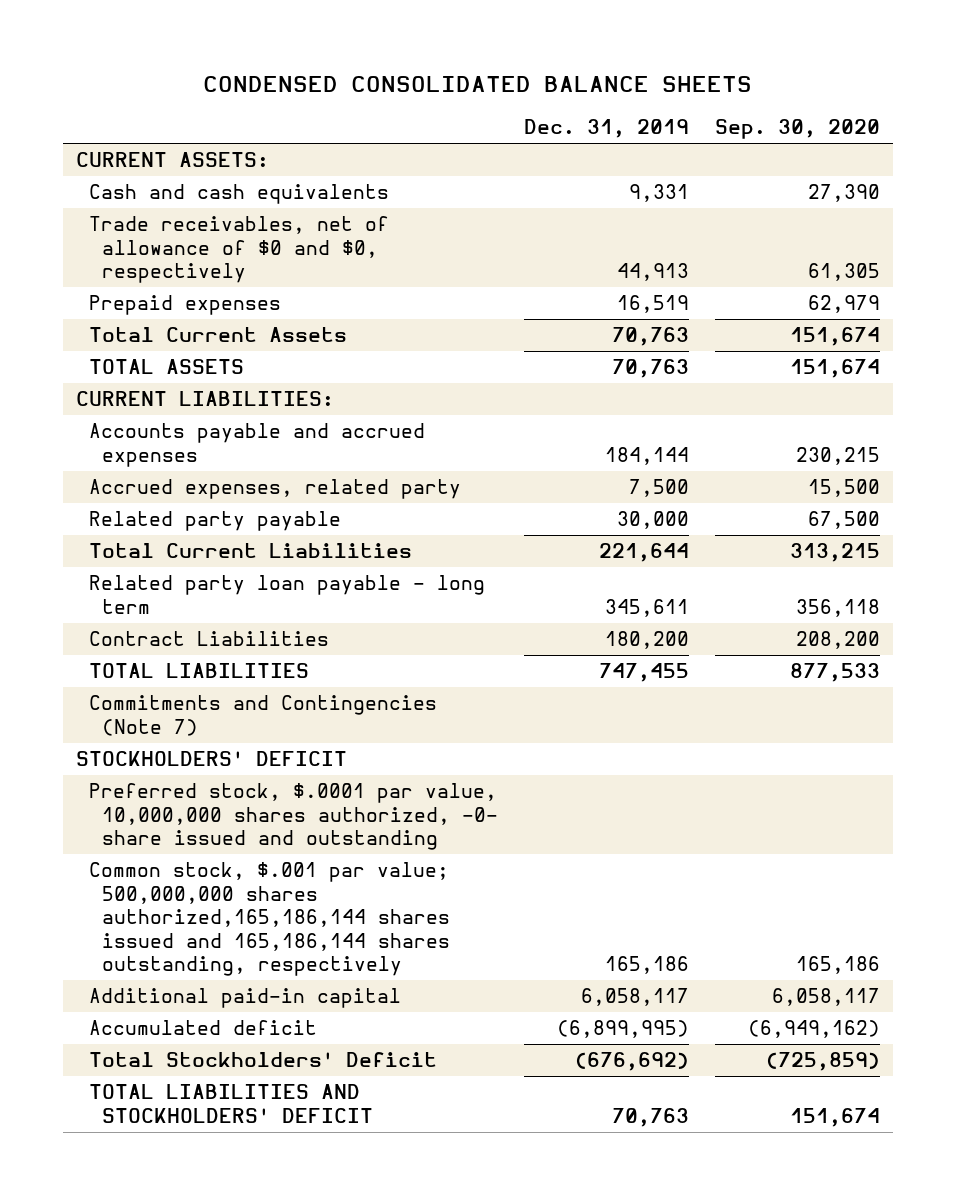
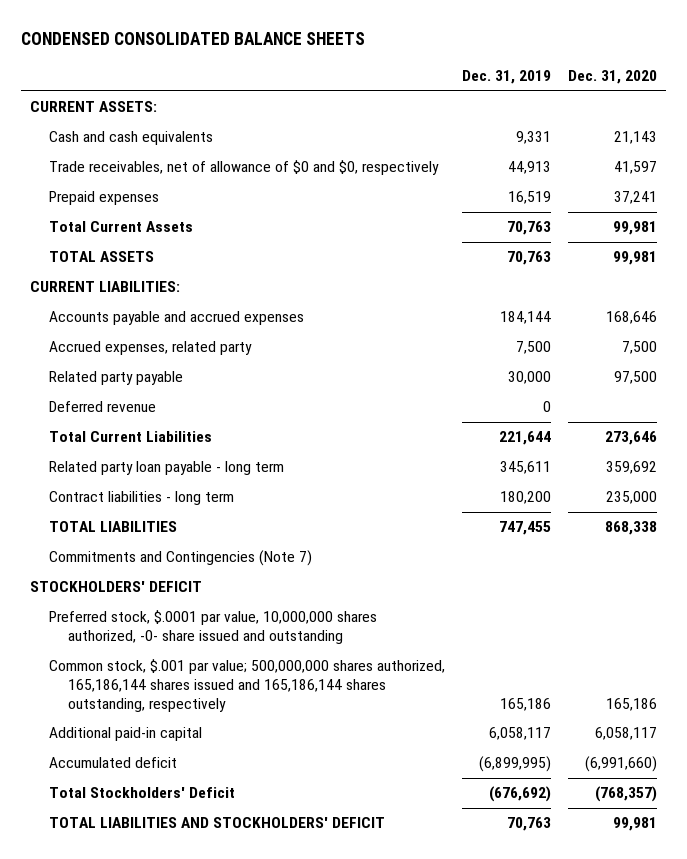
- | Dec. 31, 2019 | Sep. 30, 2020
+ | Dec. 31, 2019 | Dec. 31, 2020
+ Deferred revenue | 0 |
- Contract Liabilities | 180,200 | 208,200
+ Contract liabilities - long term | 180,200 | 235,000
- Common stock, $.001 par value; 500,000,000 shares authorized,165,186,144 shares issued and 165,186,144 shares outstanding, respectively | 165,186 | 165,186
+ Common stock, $.001 par value; 500,000,000 shares authorized, 165,186,144 shares issued and 165,186,144 shares outstanding, respectively | 165,186 | 165,186

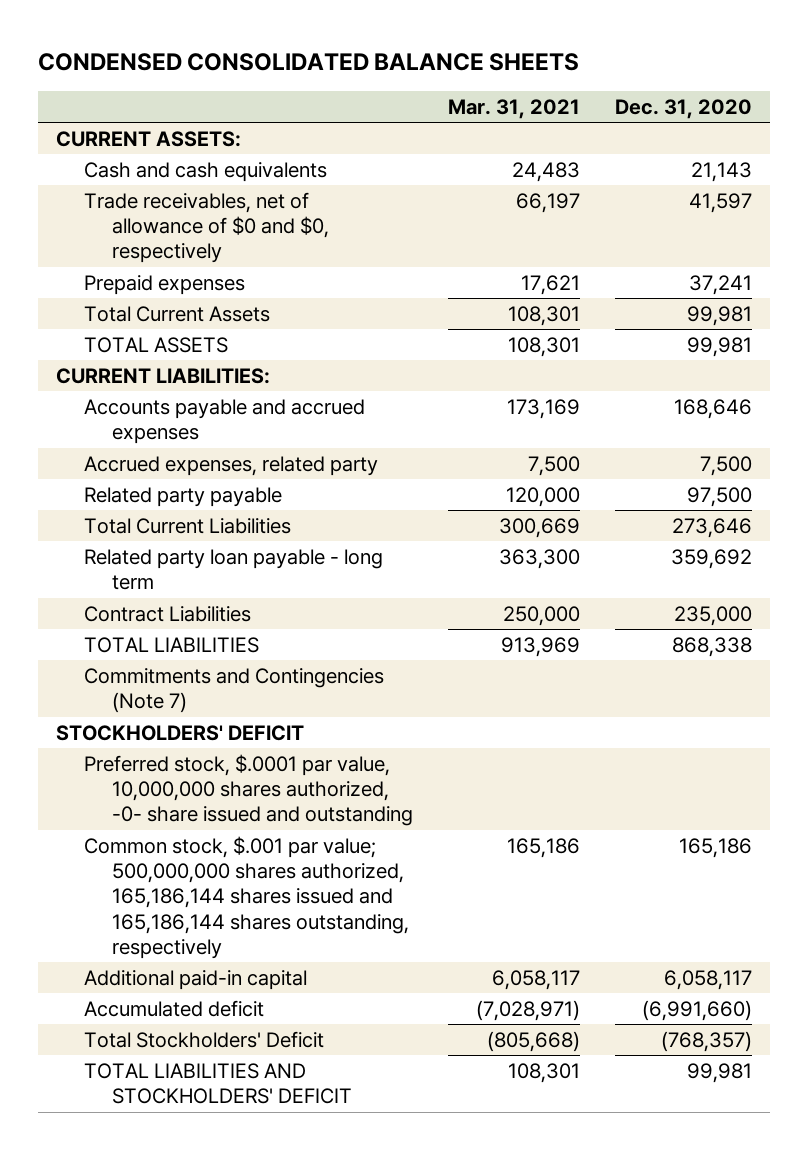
- | Dec. 31, 2019 | Dec. 31, 2020
+ | Mar. 31, 2021 | Dec. 31, 2020
- Deferred revenue | 0 |
- Contract liabilities - long term | 180,200 | 235,000
+ Contract Liabilities | 250,000 | 235,000

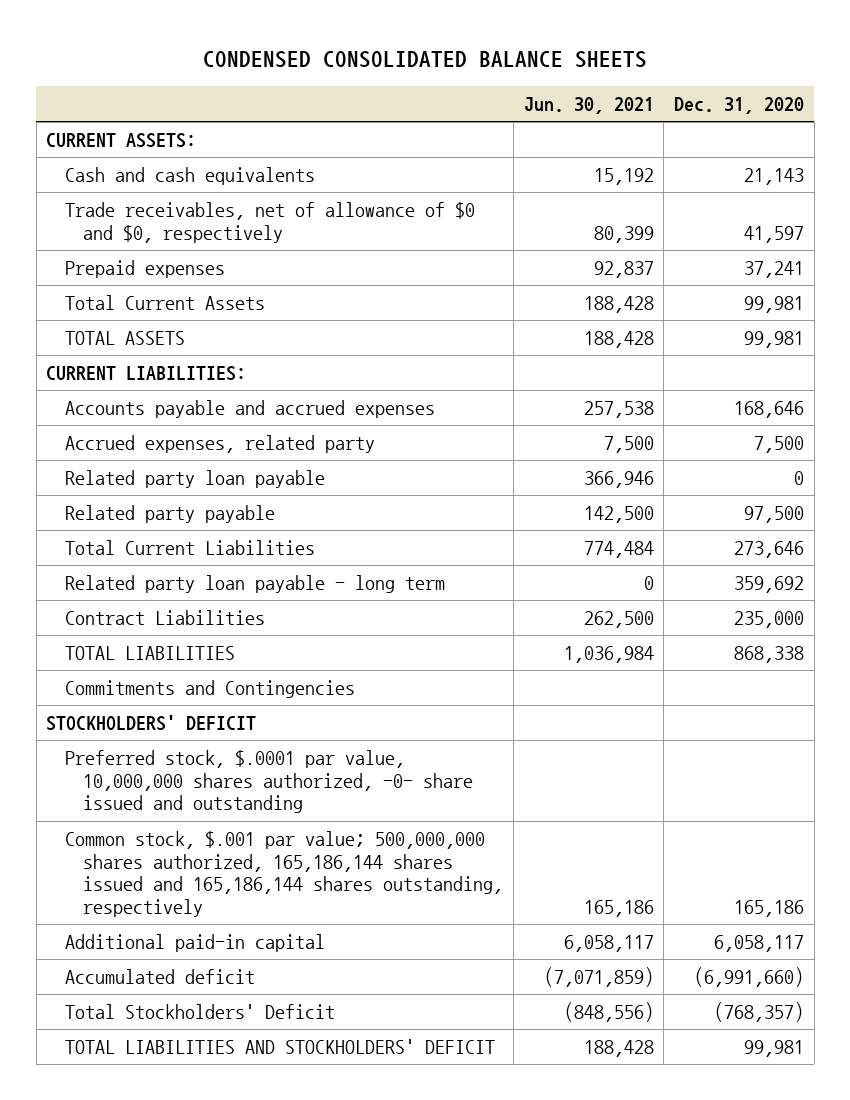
- | Mar. 31, 2021 | Dec. 31, 2020
+ | Jun. 30, 2021 | Dec. 31, 2020
+ Related party loan payable | 366,946 | 0
- Commitments and Contingencies (Note 7)
+ Commitments and Contingencies

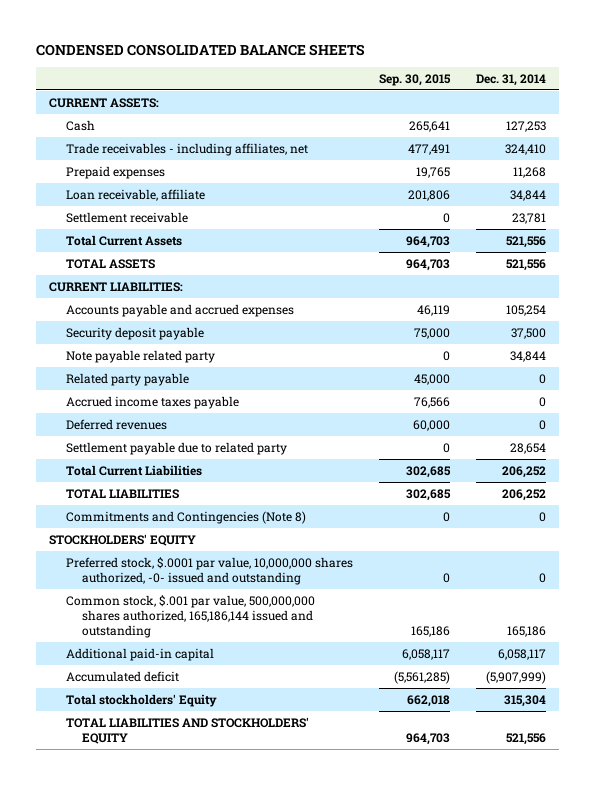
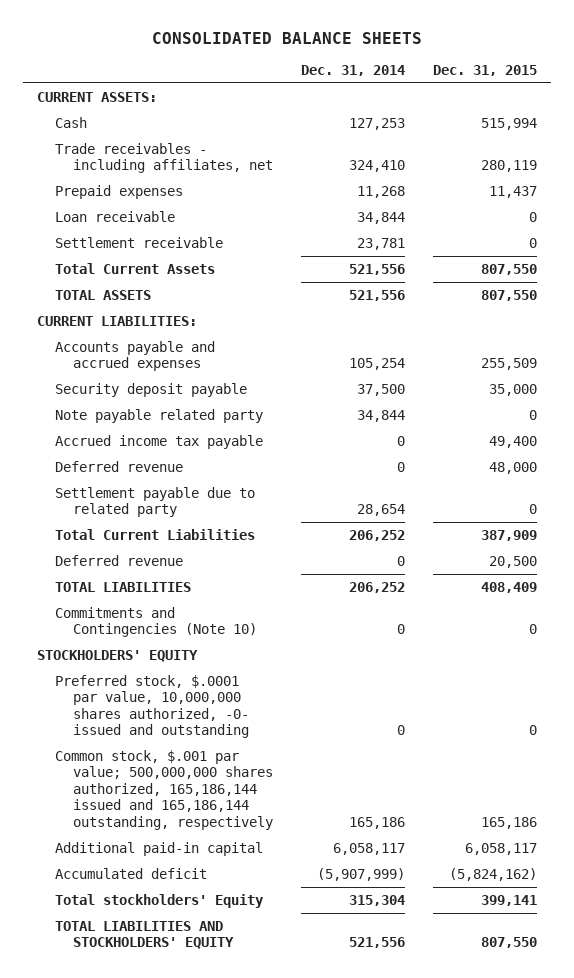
- CONDENSED CONSOLIDATED BALANCE SHEETS
+ CONSOLIDATED BALANCE SHEETS
- | Sep. 30, 2015 | Dec. 31, 2014
+ | Dec. 31, 2014 | Dec. 31, 2015
- Loan receivable, affiliate | 201,806 | 34,844
+ Loan receivable | 34,844 | 0
- Related party payable | 45,000 | 0
- Accrued income taxes payable | 76,566 | 0
- Deferred revenues | 60,000 | 0
+ Accrued income tax payable | 0 | 49,400
+ Deferred revenue | 0 | 48,000
+ Deferred revenue | 0 | 20,500
- Commitments and Contingencies (Note 8) | 0 | 0
+ Commitments and Contingencies (Note 10) | 0 | 0
- Common stock, $.001 par value, 500,000,000 shares authorized, 165,186,144 issued and outstanding | 165,186 | 165,186
+ Common stock, $.001 par value; 500,000,000 shares authorized, 165,186,144 issued and 165,186,144 outstanding, respectively | 165,186 | 165,186

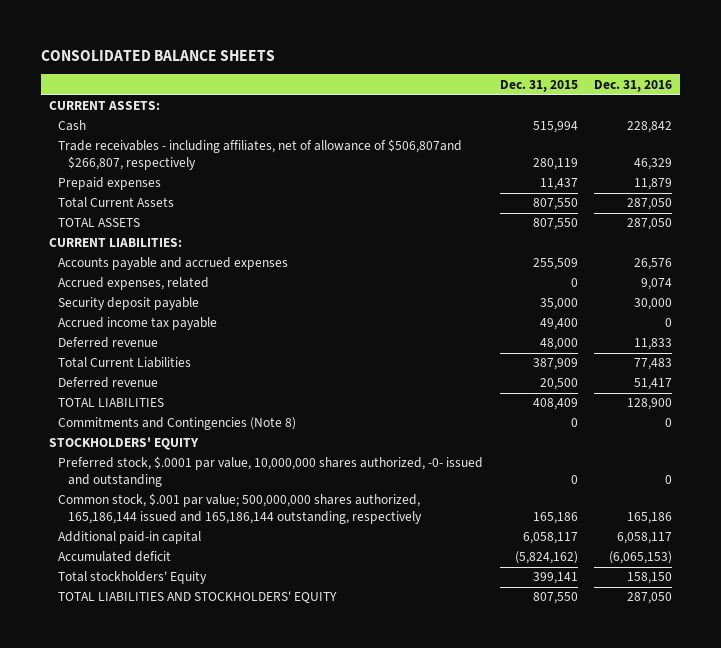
- | Dec. 31, 2014 | Dec. 31, 2015
+ | Dec. 31, 2015 | Dec. 31, 2016
- Trade receivables - including affiliates, net | 324,410 | 280,119
+ Trade receivables - including affiliates, net of allowance of $506,807and $266,807, respectively | 280,119 | 46,329
- Loan receivable | 34,844 | 0
- Settlement receivable | 23,781 | 0
+ Accrued expenses, related | 0 | 9,074
- Note payable related party | 34,844 | 0
- Settlement payable due to related party | 28,654 | 0
- Commitments and Contingencies (Note 10) | 0 | 0
+ Commitments and Contingencies (Note 8) | 0 | 0

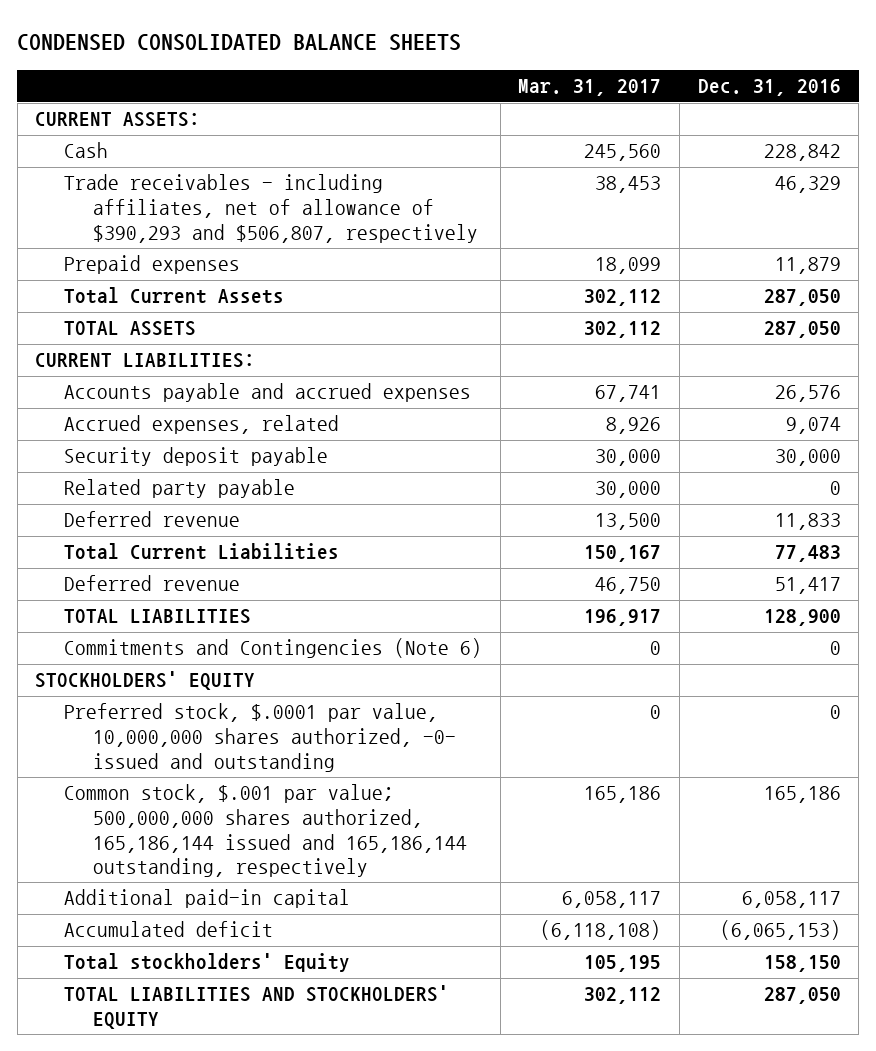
- CONSOLIDATED BALANCE SHEETS
+ CONDENSED CONSOLIDATED BALANCE SHEETS
- | Dec. 31, 2015 | Dec. 31, 2016
+ | Mar. 31, 2017 | Dec. 31, 2016
- Trade receivables - including affiliates, net of allowance of $506,807and $266,807, respectively | 280,119 | 46,329
+ Trade receivables - including affiliates, net of allowance of $390,293 and $506,807, respectively | 38,453 | 46,329
- Accrued income tax payable | 49,400 | 0
+ Related party payable | 30,000 | 0
- Commitments and Contingencies (Note 8) | 0 | 0
+ Commitments and Contingencies (Note 6) | 0 | 0

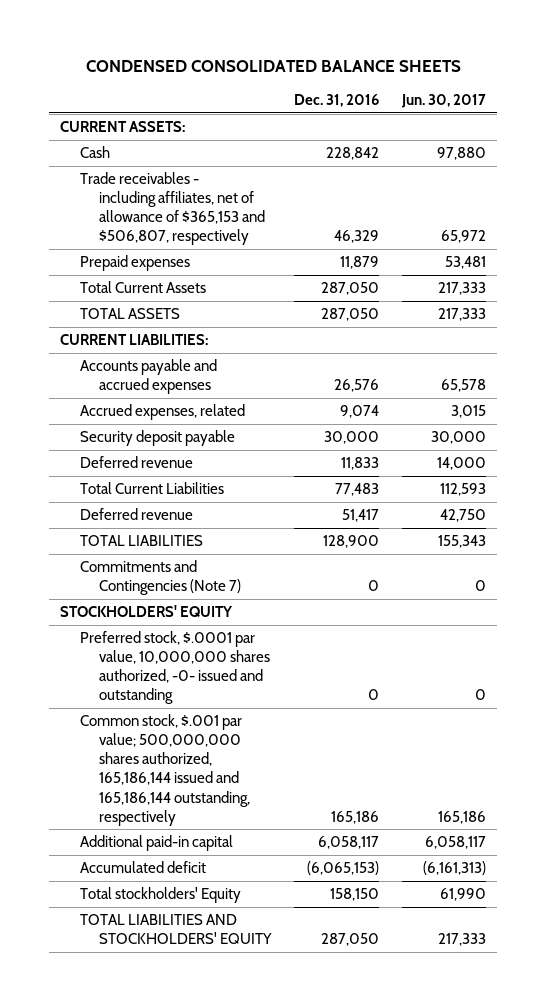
- | Mar. 31, 2017 | Dec. 31, 2016
+ | Dec. 31, 2016 | Jun. 30, 2017
- Trade receivables - including affiliates, net of allowance of $390,293 and $506,807, respectively | 38,453 | 46,329
+ Trade receivables - including affiliates, net of allowance of $365,153 and $506,807, respectively | 46,329 | 65,972
- Related party payable | 30,000 | 0
- Commitments and Contingencies (Note 6) | 0 | 0
+ Commitments and Contingencies (Note 7) | 0 | 0

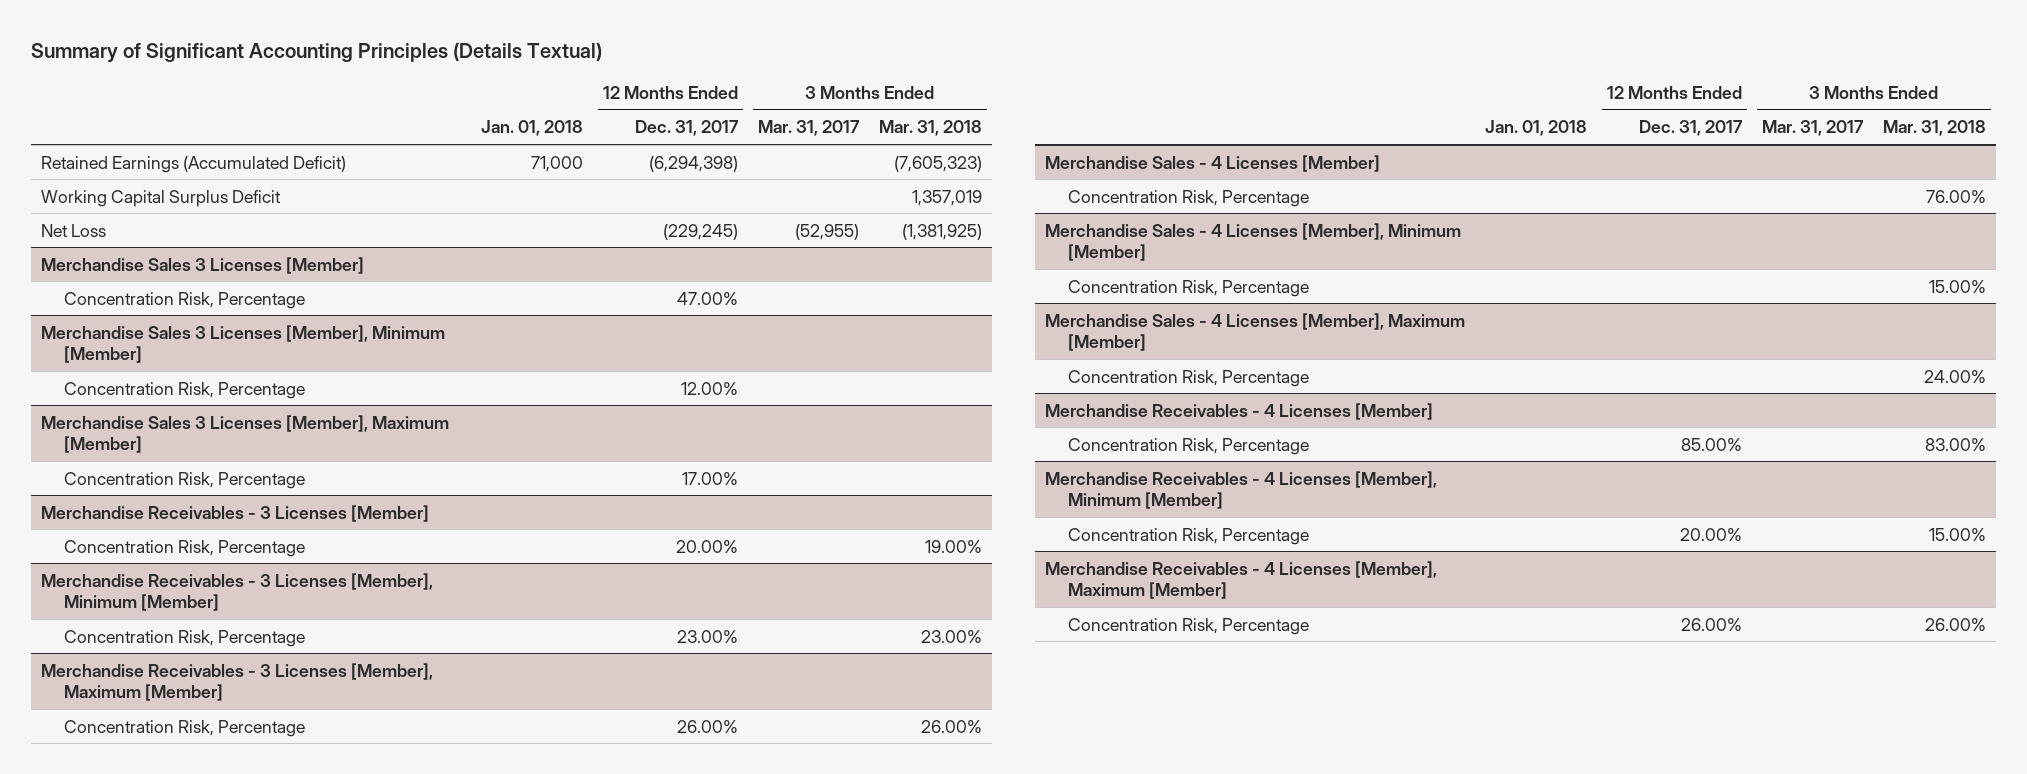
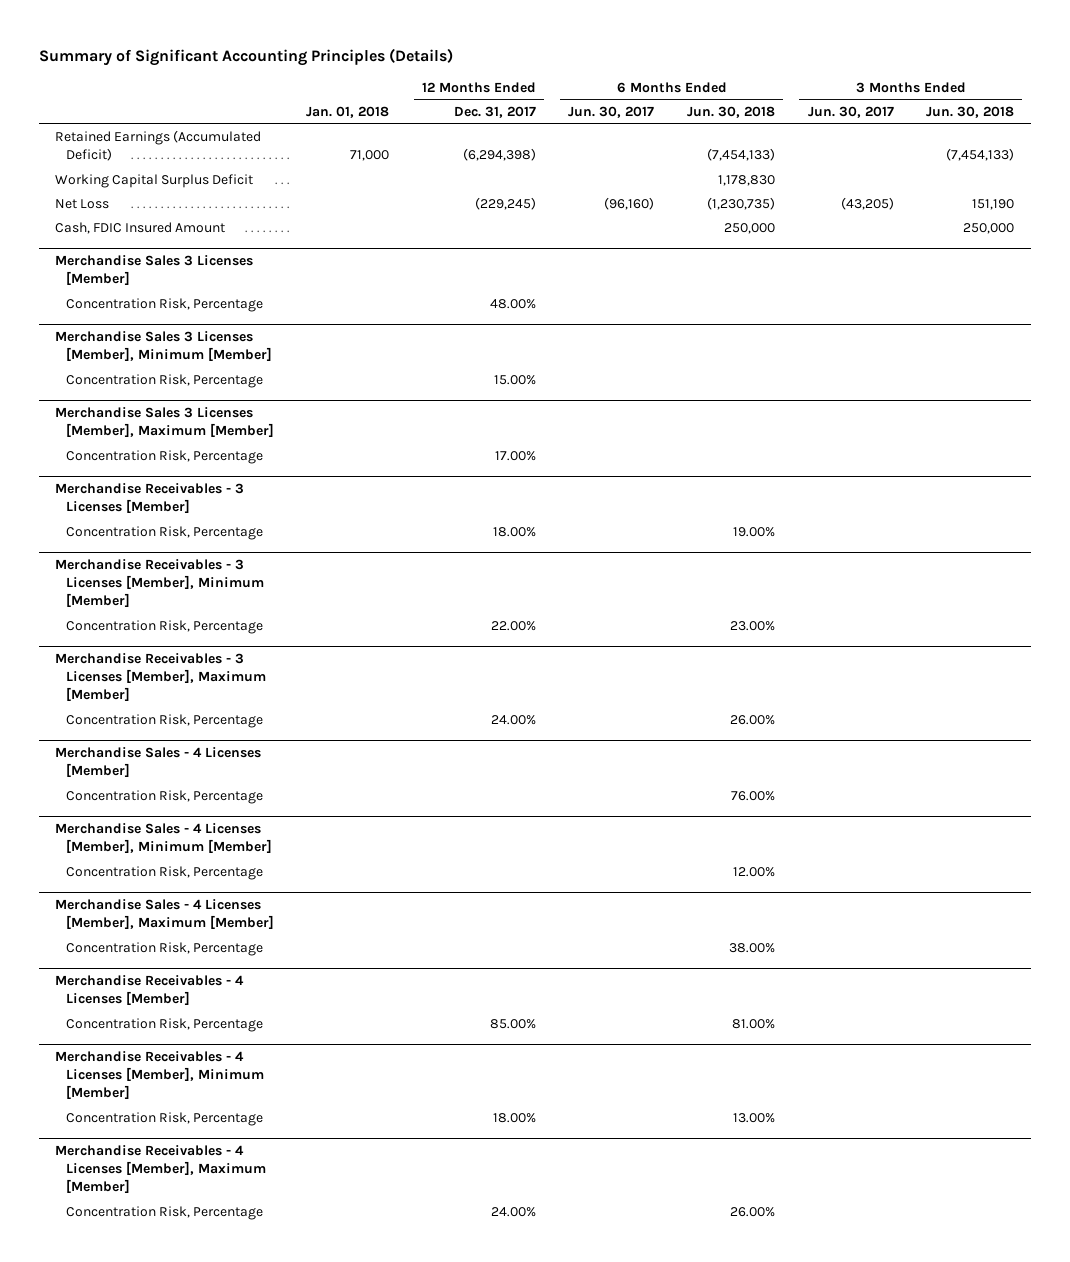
- Summary of Significant Accounting Principles (Details Textual)
+ Summary of Significant Accounting Principles (Details)
- | Jan. 01, 2018 | 12 Months Ended Dec. 31, 2017 | 3 Months Ended Mar. 31, 2017 | 3 Months Ended Mar. 31, 2018
+ | Jan. 01, 2018 | 12 Months Ended Dec. 31, 2017 | 6 Months Ended Jun. 30, 2017 | 6 Months Ended Jun. 30, 2018 | 3 Months Ended Jun. 30, 2017 | 3 Months Ended Jun. 30, 2018
+ Cash, FDIC Insured Amount | | | | 250,000 | | 250,000
@ Merchandise Sales 3 Licenses [Member]
- Concentration Risk, Percentage | | 47.00% | |
+ Concentration Risk, Percentage | | 48.00% | | | |
@ Merchandise Sales 3 Licenses [Member], Minimum [Member]
- Concentration Risk, Percentage | | 12.00% | |
+ Concentration Risk, Percentage | | 15.00% | | | |
@ Merchandise Receivables - 3 Licenses [Member]
- Concentration Risk, Percentage | | 20.00% | | 19.00%
+ Concentration Risk, Percentage | | 18.00% | | 19.00% | |
@ Merchandise Receivables - 3 Licenses [Member], Minimum [Member]
- Concentration Risk, Percentage | | 23.00% | | 23.00%
+ Concentration Risk, Percentage | | 22.00% | | 23.00% | |
@ Merchandise Receivables - 3 Licenses [Member], Maximum [Member]
- Concentration Risk, Percentage | | 26.00% | | 26.00%
+ Concentration Risk, Percentage | | 24.00% | | 26.00% | |
@ Merchandise Receivables - 4 Licenses [Member], Minimum [Member]
- Concentration Risk, Percentage | | 20.00% | | 15.00%
+ Concentration Risk, Percentage | | 18.00% | | 13.00% | |
@ Merchandise Receivables - 4 Licenses [Member], Maximum [Member]
- Concentration Risk, Percentage | | 26.00% | | 26.00%
+ Concentration Risk, Percentage | | 24.00% | | 26.00% | |

